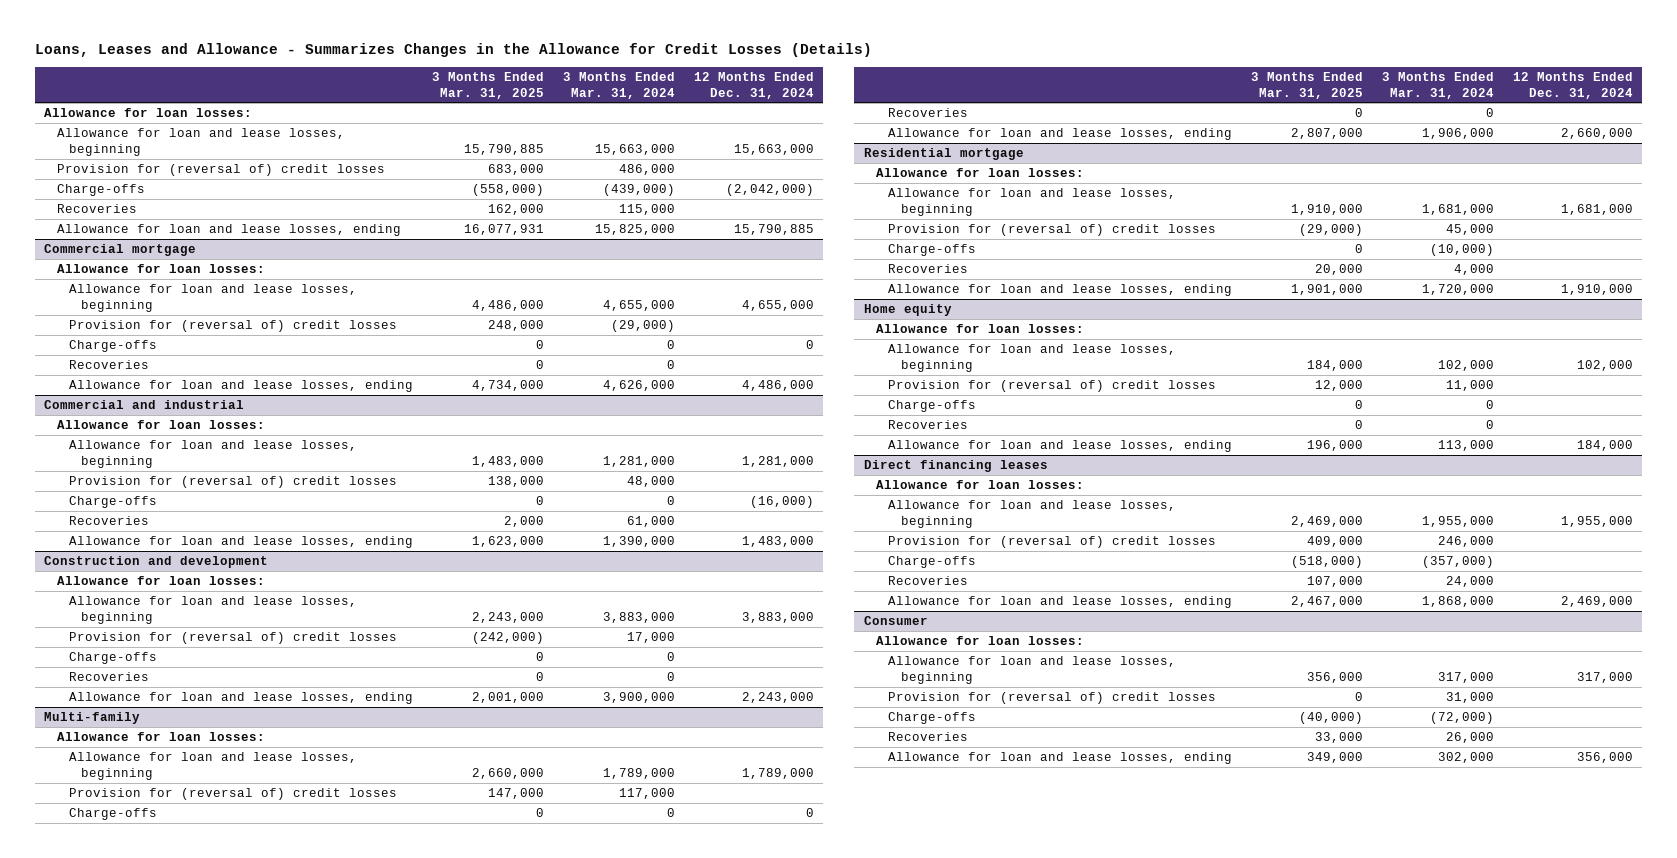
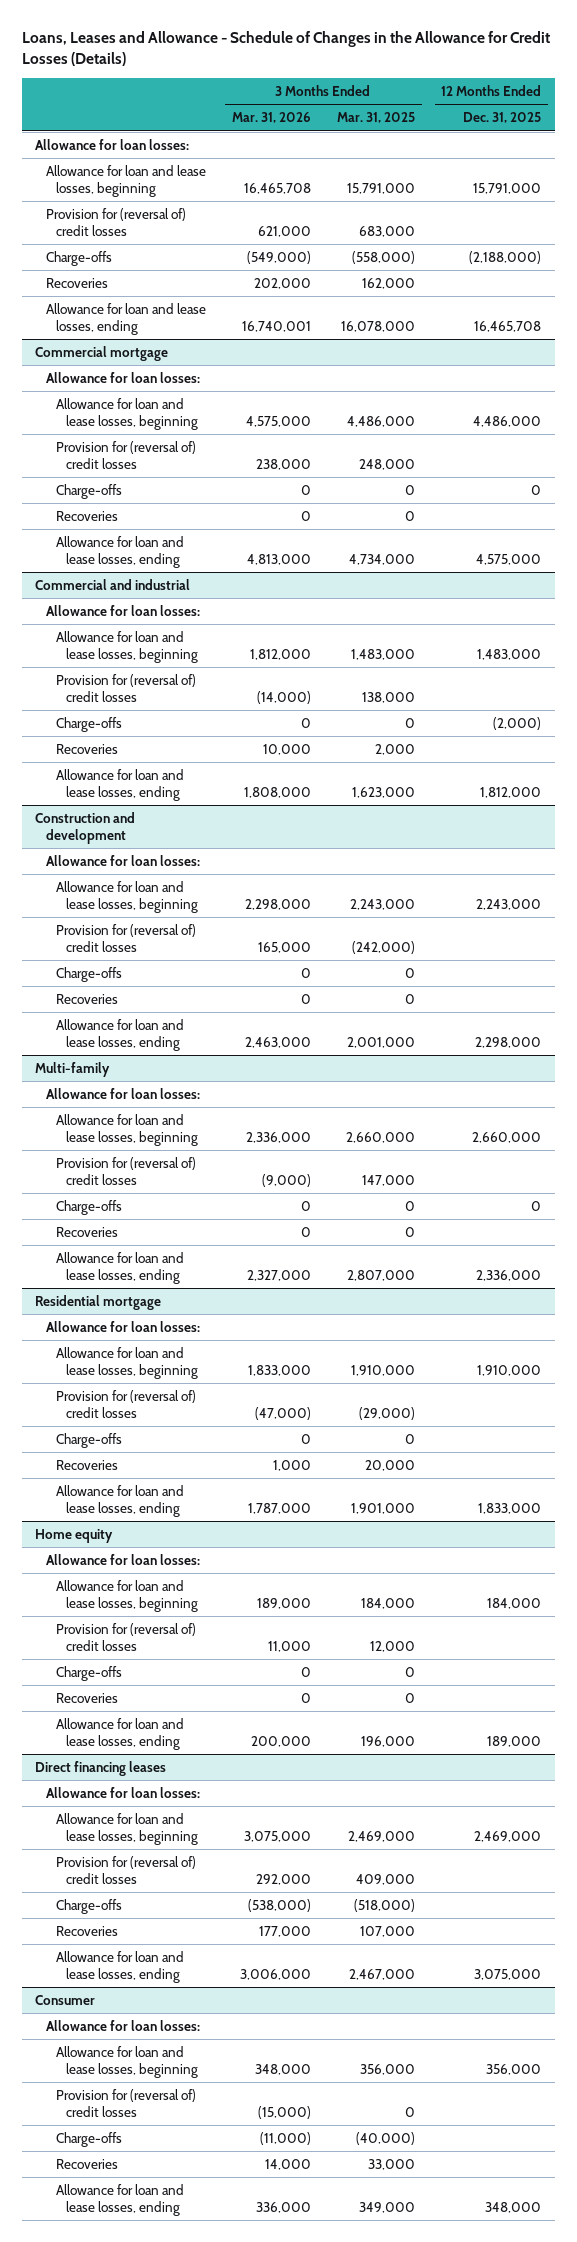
- Loans, Leases and Allowance - Summarizes Changes in the Allowance for Credit Losses (Details)
+ Loans, Leases and Allowance - Schedule of Changes in the Allowance for Credit Losses (Details)
- | 3 Months Ended Mar. 31, 2025 | 3 Months Ended Mar. 31, 2024 | 12 Months Ended Dec. 31, 2024
+ | 3 Months Ended Mar. 31, 2026 | 3 Months Ended Mar. 31, 2025 | 12 Months Ended Dec. 31, 2025
- Allowance for loan and lease losses, beginning | 15,790,885 | 15,663,000 | 15,663,000
+ Allowance for loan and lease losses, beginning | 16,465,708 | 15,791,000 | 15,791,000
- Allowance for loan and lease losses, ending | 16,077,931 | 15,825,000 | 15,790,885
+ Allowance for loan and lease losses, ending | 16,740,001 | 16,078,000 | 16,465,708

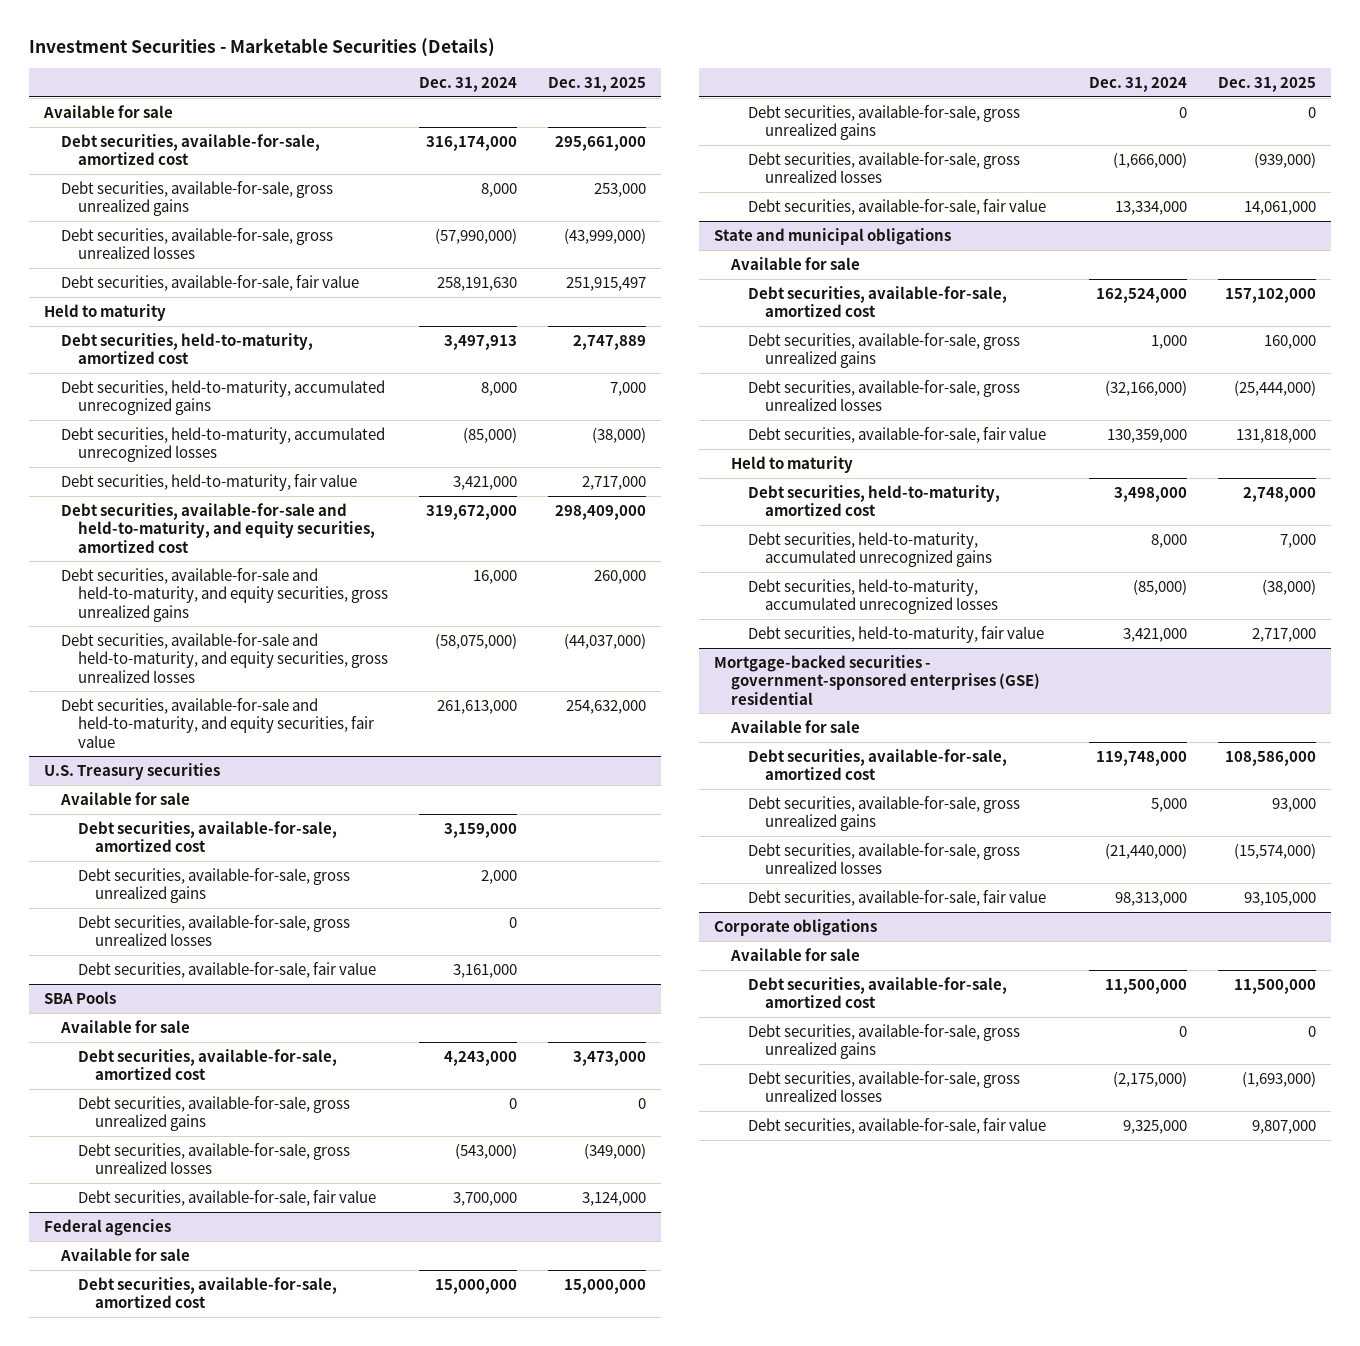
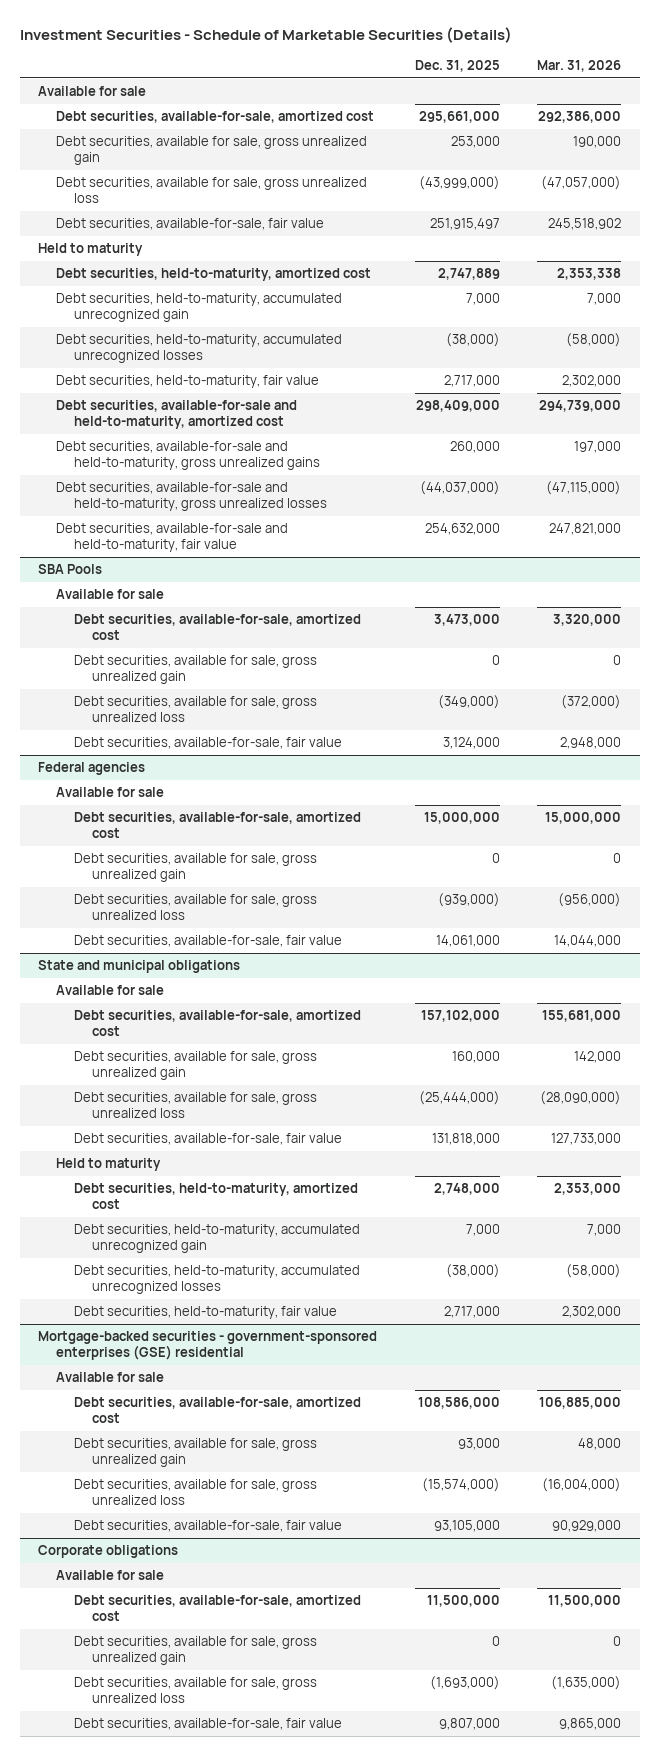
- Investment Securities - Marketable Securities (Details)
+ Investment Securities - Schedule of Marketable Securities (Details)
- | Dec. 31, 2024 | Dec. 31, 2025
+ | Dec. 31, 2025 | Mar. 31, 2026
- Debt securities, available-for-sale, gross unrealized gains | 8,000 | 253,000
- Debt securities, available-for-sale, gross unrealized losses | (57,990,000) | (43,999,000)
+ Debt securities, available for sale, gross unrealized gain | 253,000 | 190,000
+ Debt securities, available for sale, gross unrealized loss | (43,999,000) | (47,057,000)
- Debt securities, held-to-maturity, accumulated unrecognized gains | 8,000 | 7,000
+ Debt securities, held-to-maturity, accumulated unrecognized gain | 7,000 | 7,000
- Debt securities, available-for-sale and held-to-maturity, and equity securities, amortized cost | 319,672,000 | 298,409,000
- Debt securities, available-for-sale and held-to-maturity, and equity securities, gross unrealized gains | 16,000 | 260,000
- Debt securities, available-for-sale and held-to-maturity, and equity securities, gross unrealized losses | (58,075,000) | (44,037,000)
- Debt securities, available-for-sale and held-to-maturity, and equity securities, fair value | 261,613,000 | 254,632,000
- U.S. Treasury securities
- Available for sale
- Debt securities, available-for-sale, amortized cost | 3,159,000 |
- Debt securities, available-for-sale, gross unrealized gains | 2,000 |
- Debt securities, available-for-sale, gross unrealized losses | 0 |
- Debt securities, available-for-sale, fair value | 3,161,000 |
+ Debt securities, available-for-sale and held-to-maturity, amortized cost | 298,409,000 | 294,739,000
+ Debt securities, available-for-sale and held-to-maturity, gross unrealized gains | 260,000 | 197,000
+ Debt securities, available-for-sale and held-to-maturity, gross unrealized losses | (44,037,000) | (47,115,000)
+ Debt securities, available-for-sale and held-to-maturity, fair value | 254,632,000 | 247,821,000
@ SBA Pools
- Debt securities, available-for-sale, gross unrealized gains | 0 | 0
- Debt securities, available-for-sale, gross unrealized losses | (543,000) | (349,000)
+ Debt securities, available for sale, gross unrealized gain | 0 | 0
+ Debt securities, available for sale, gross unrealized loss | (349,000) | (372,000)
@ Federal agencies
- Debt securities, available-for-sale, gross unrealized gains | 0 | 0
- Debt securities, available-for-sale, gross unrealized losses | (1,666,000) | (939,000)
+ Debt securities, available for sale, gross unrealized gain | 0 | 0
+ Debt securities, available for sale, gross unrealized loss | (939,000) | (956,000)
@ State and municipal obligations
- Debt securities, available-for-sale, gross unrealized gains | 1,000 | 160,000
- Debt securities, available-for-sale, gross unrealized losses | (32,166,000) | (25,444,000)
+ Debt securities, available for sale, gross unrealized gain | 160,000 | 142,000
+ Debt securities, available for sale, gross unrealized loss | (25,444,000) | (28,090,000)
- Debt securities, held-to-maturity, accumulated unrecognized gains | 8,000 | 7,000
+ Debt securities, held-to-maturity, accumulated unrecognized gain | 7,000 | 7,000
@ Mortgage-backed securities - government-sponsored enterprises (GSE) residential
- Debt securities, available-for-sale, gross unrealized gains | 5,000 | 93,000
- Debt securities, available-for-sale, gross unrealized losses | (21,440,000) | (15,574,000)
+ Debt securities, available for sale, gross unrealized gain | 93,000 | 48,000
+ Debt securities, available for sale, gross unrealized loss | (15,574,000) | (16,004,000)
@ Corporate obligations
- Debt securities, available-for-sale, gross unrealized gains | 0 | 0
- Debt securities, available-for-sale, gross unrealized losses | (2,175,000) | (1,693,000)
+ Debt securities, available for sale, gross unrealized gain | 0 | 0
+ Debt securities, available for sale, gross unrealized loss | (1,693,000) | (1,635,000)

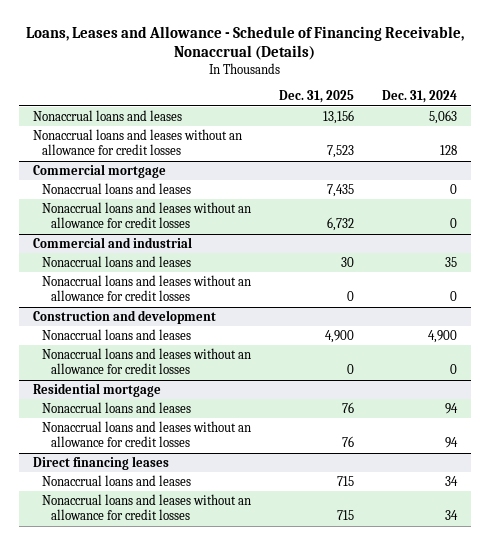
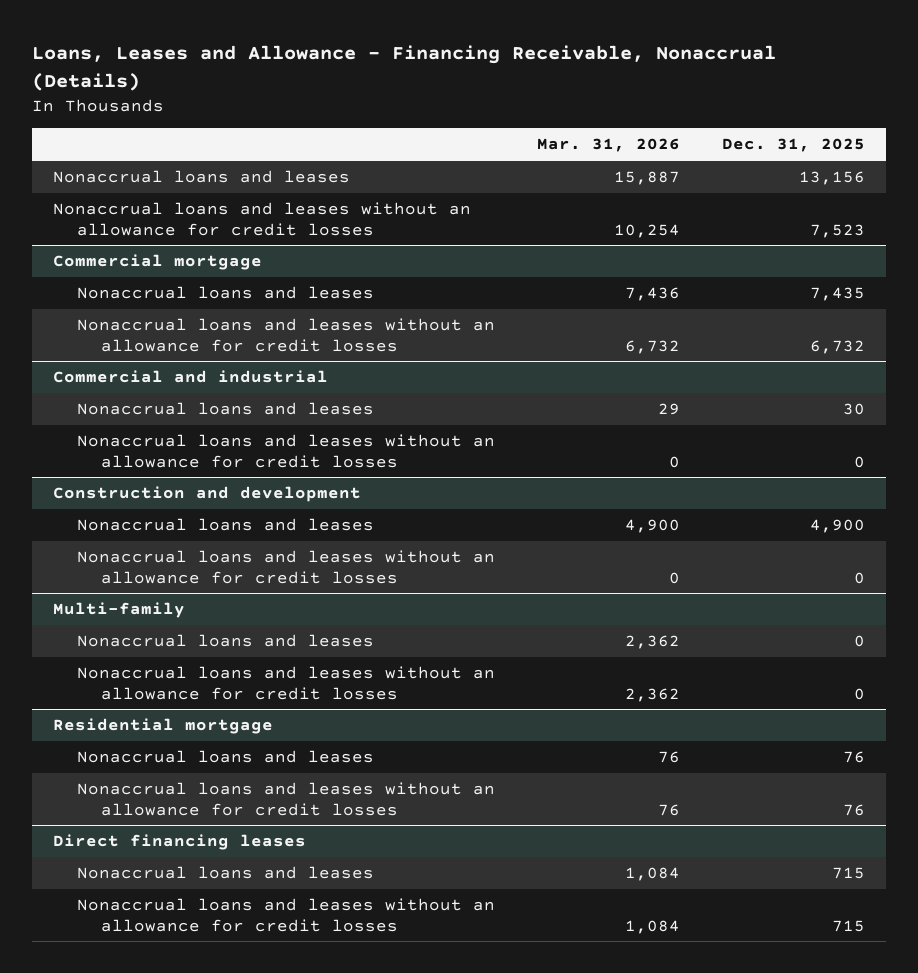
- Loans, Leases and Allowance - Schedule of Financing Receivable, Nonaccrual (Details)
+ Loans, Leases and Allowance - Financing Receivable, Nonaccrual (Details)
- | Dec. 31, 2025 | Dec. 31, 2024
+ | Mar. 31, 2026 | Dec. 31, 2025
+ Multi-family
+ Nonaccrual loans and leases | 2,362 | 0
+ Nonaccrual loans and leases without an allowance for credit losses | 2,362 | 0

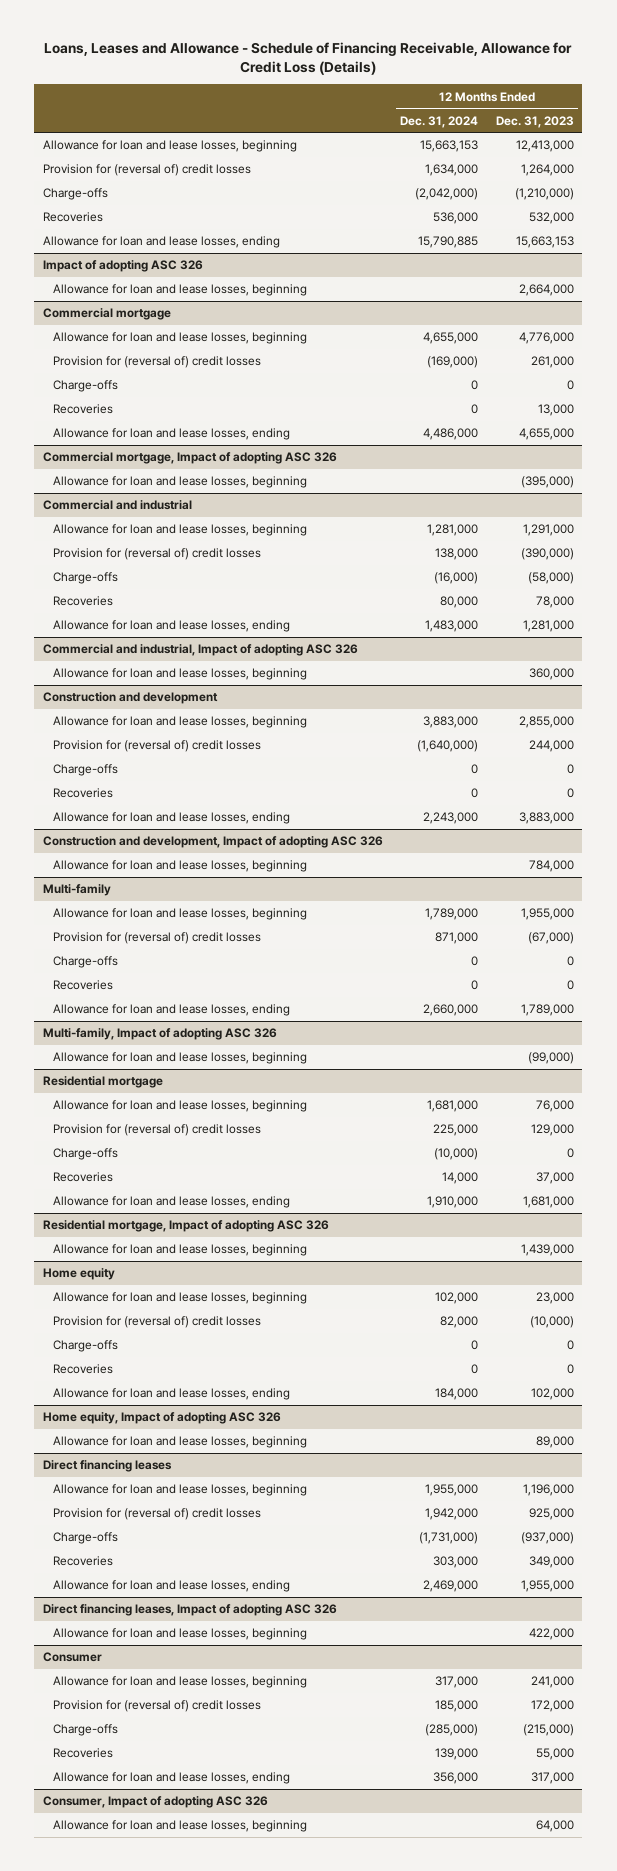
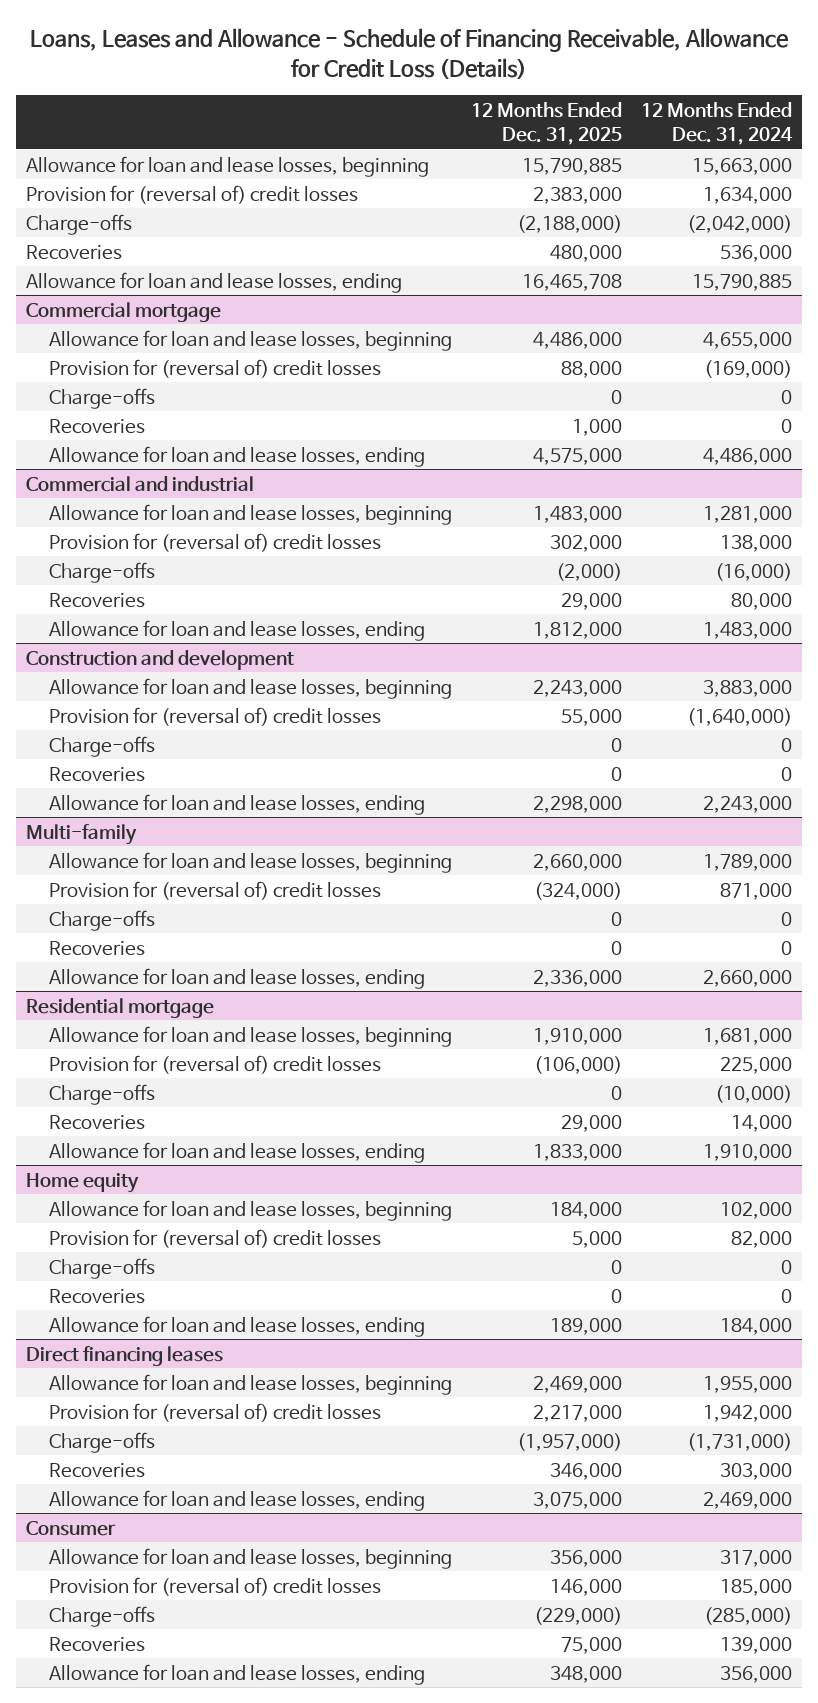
- | 12 Months Ended Dec. 31, 2024 | 12 Months Ended Dec. 31, 2023
+ | 12 Months Ended Dec. 31, 2025 | 12 Months Ended Dec. 31, 2024
- Allowance for loan and lease losses, beginning | 15,663,153 | 12,413,000
+ Allowance for loan and lease losses, beginning | 15,790,885 | 15,663,000
- Impact of adopting ASC 326
- Allowance for loan and lease losses, beginning | | 2,664,000
- Commercial mortgage, Impact of adopting ASC 326
- Allowance for loan and lease losses, beginning | | (395,000)
- Commercial and industrial, Impact of adopting ASC 326
- Allowance for loan and lease losses, beginning | | 360,000
- Construction and development, Impact of adopting ASC 326
- Allowance for loan and lease losses, beginning | | 784,000
- Multi-family, Impact of adopting ASC 326
- Allowance for loan and lease losses, beginning | | (99,000)
- Residential mortgage, Impact of adopting ASC 326
- Allowance for loan and lease losses, beginning | | 1,439,000
- Home equity, Impact of adopting ASC 326
- Allowance for loan and lease losses, beginning | | 89,000
- Direct financing leases, Impact of adopting ASC 326
- Allowance for loan and lease losses, beginning | | 422,000
- Consumer, Impact of adopting ASC 326
- Allowance for loan and lease losses, beginning | | 64,000

